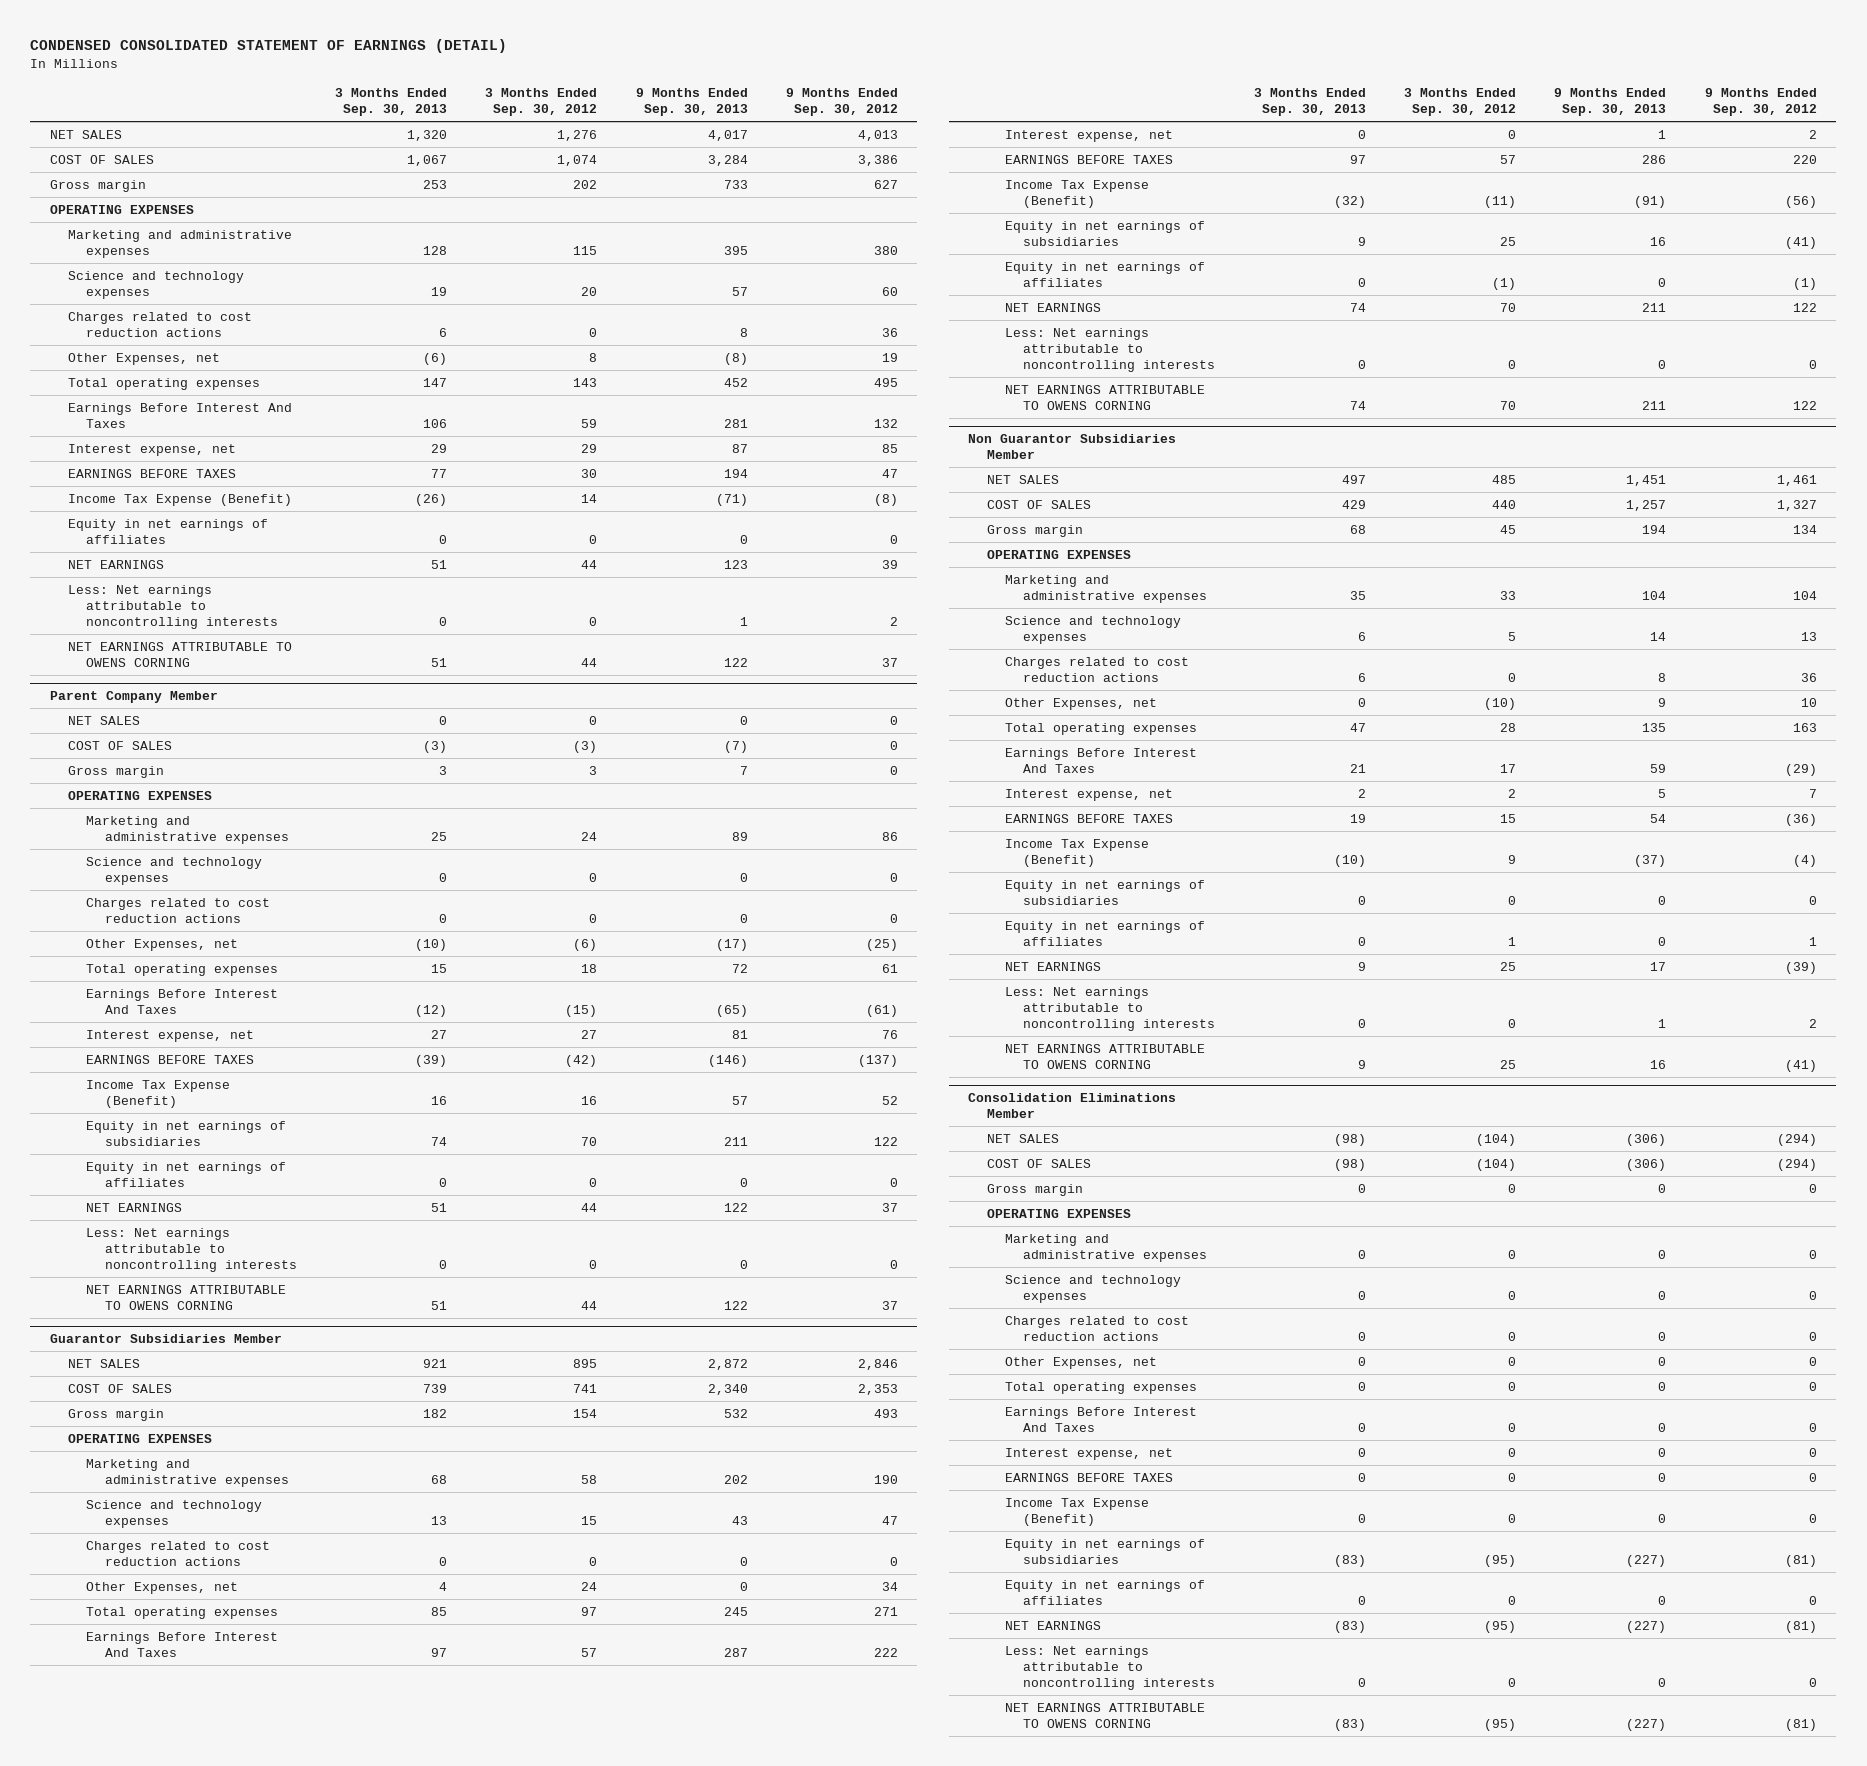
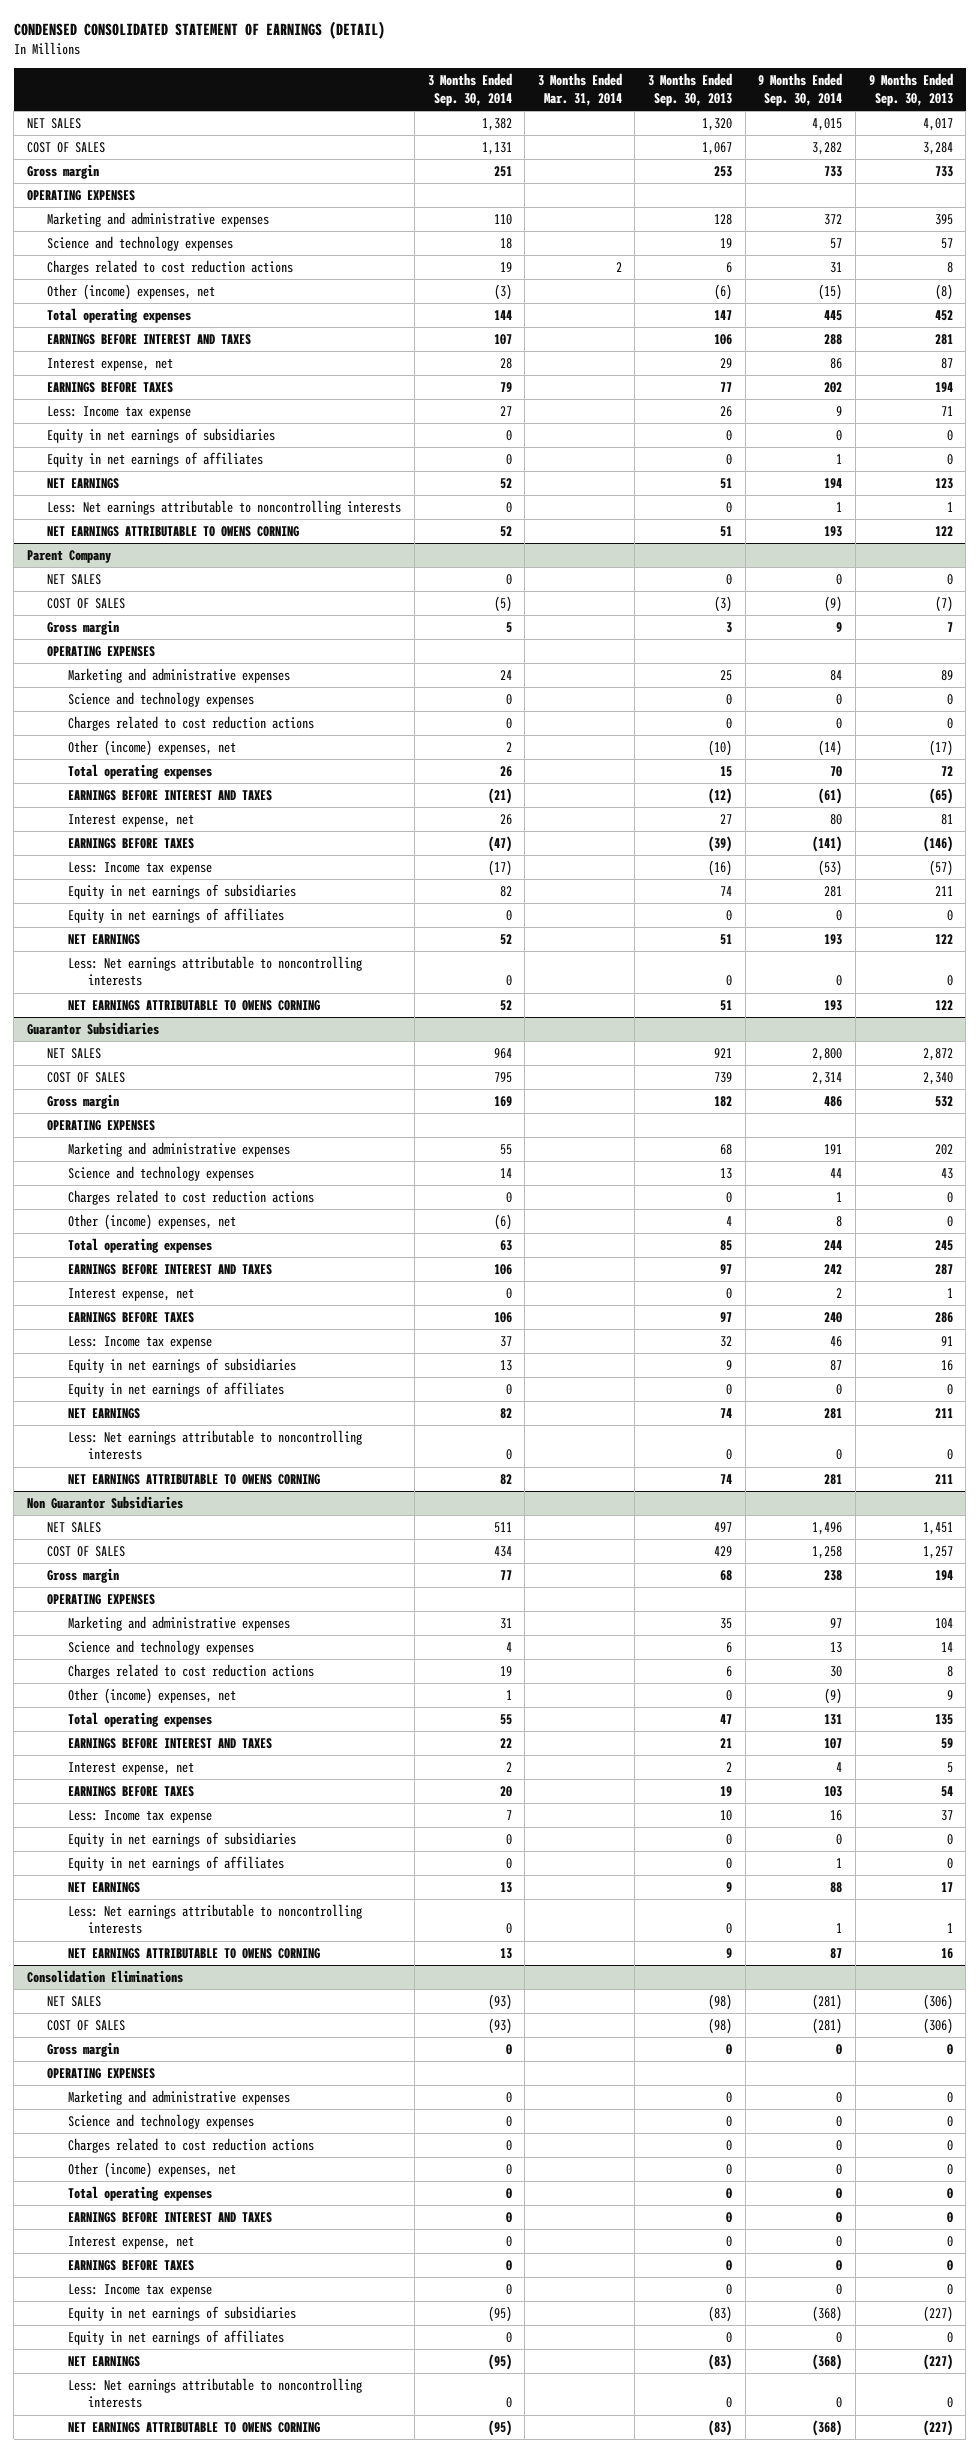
- | 3 Months Ended Sep. 30, 2013 | 3 Months Ended Sep. 30, 2012 | 9 Months Ended Sep. 30, 2013 | 9 Months Ended Sep. 30, 2012
+ | 3 Months Ended Sep. 30, 2014 | 3 Months Ended Mar. 31, 2014 | 3 Months Ended Sep. 30, 2013 | 9 Months Ended Sep. 30, 2014 | 9 Months Ended Sep. 30, 2013
- Other Expenses, net | (6) | 8 | (8) | 19
+ Other (income) expenses, net | (3) | | (6) | (15) | (8)
- Earnings Before Interest And Taxes | 106 | 59 | 281 | 132
+ EARNINGS BEFORE INTEREST AND TAXES | 107 | | 106 | 288 | 281
- Income Tax Expense (Benefit) | (26) | 14 | (71) | (8)
+ Less: Income tax expense | 27 | | 26 | 9 | 71
+ Equity in net earnings of subsidiaries | 0 | | 0 | 0 | 0
- Parent Company Member
+ Parent Company
- Other Expenses, net | (10) | (6) | (17) | (25)
+ Other (income) expenses, net | 2 | | (10) | (14) | (17)
- Earnings Before Interest And Taxes | (12) | (15) | (65) | (61)
+ EARNINGS BEFORE INTEREST AND TAXES | (21) | | (12) | (61) | (65)
- Income Tax Expense (Benefit) | 16 | 16 | 57 | 52
+ Less: Income tax expense | (17) | | (16) | (53) | (57)
- Guarantor Subsidiaries Member
+ Guarantor Subsidiaries
- Other Expenses, net | 4 | 24 | 0 | 34
+ Other (income) expenses, net | (6) | | 4 | 8 | 0
- Earnings Before Interest And Taxes | 97 | 57 | 287 | 222
+ EARNINGS BEFORE INTEREST AND TAXES | 106 | | 97 | 242 | 287
- Income Tax Expense (Benefit) | (32) | (11) | (91) | (56)
+ Less: Income tax expense | 37 | | 32 | 46 | 91
- Non Guarantor Subsidiaries Member
+ Non Guarantor Subsidiaries
- Other Expenses, net | 0 | (10) | 9 | 10
+ Other (income) expenses, net | 1 | | 0 | (9) | 9
- Earnings Before Interest And Taxes | 21 | 17 | 59 | (29)
+ EARNINGS BEFORE INTEREST AND TAXES | 22 | | 21 | 107 | 59
- Income Tax Expense (Benefit) | (10) | 9 | (37) | (4)
+ Less: Income tax expense | 7 | | 10 | 16 | 37
- Consolidation Eliminations Member
+ Consolidation Eliminations
- Other Expenses, net | 0 | 0 | 0 | 0
+ Other (income) expenses, net | 0 | | 0 | 0 | 0
- Earnings Before Interest And Taxes | 0 | 0 | 0 | 0
+ EARNINGS BEFORE INTEREST AND TAXES | 0 | | 0 | 0 | 0
- Income Tax Expense (Benefit) | 0 | 0 | 0 | 0
+ Less: Income tax expense | 0 | | 0 | 0 | 0

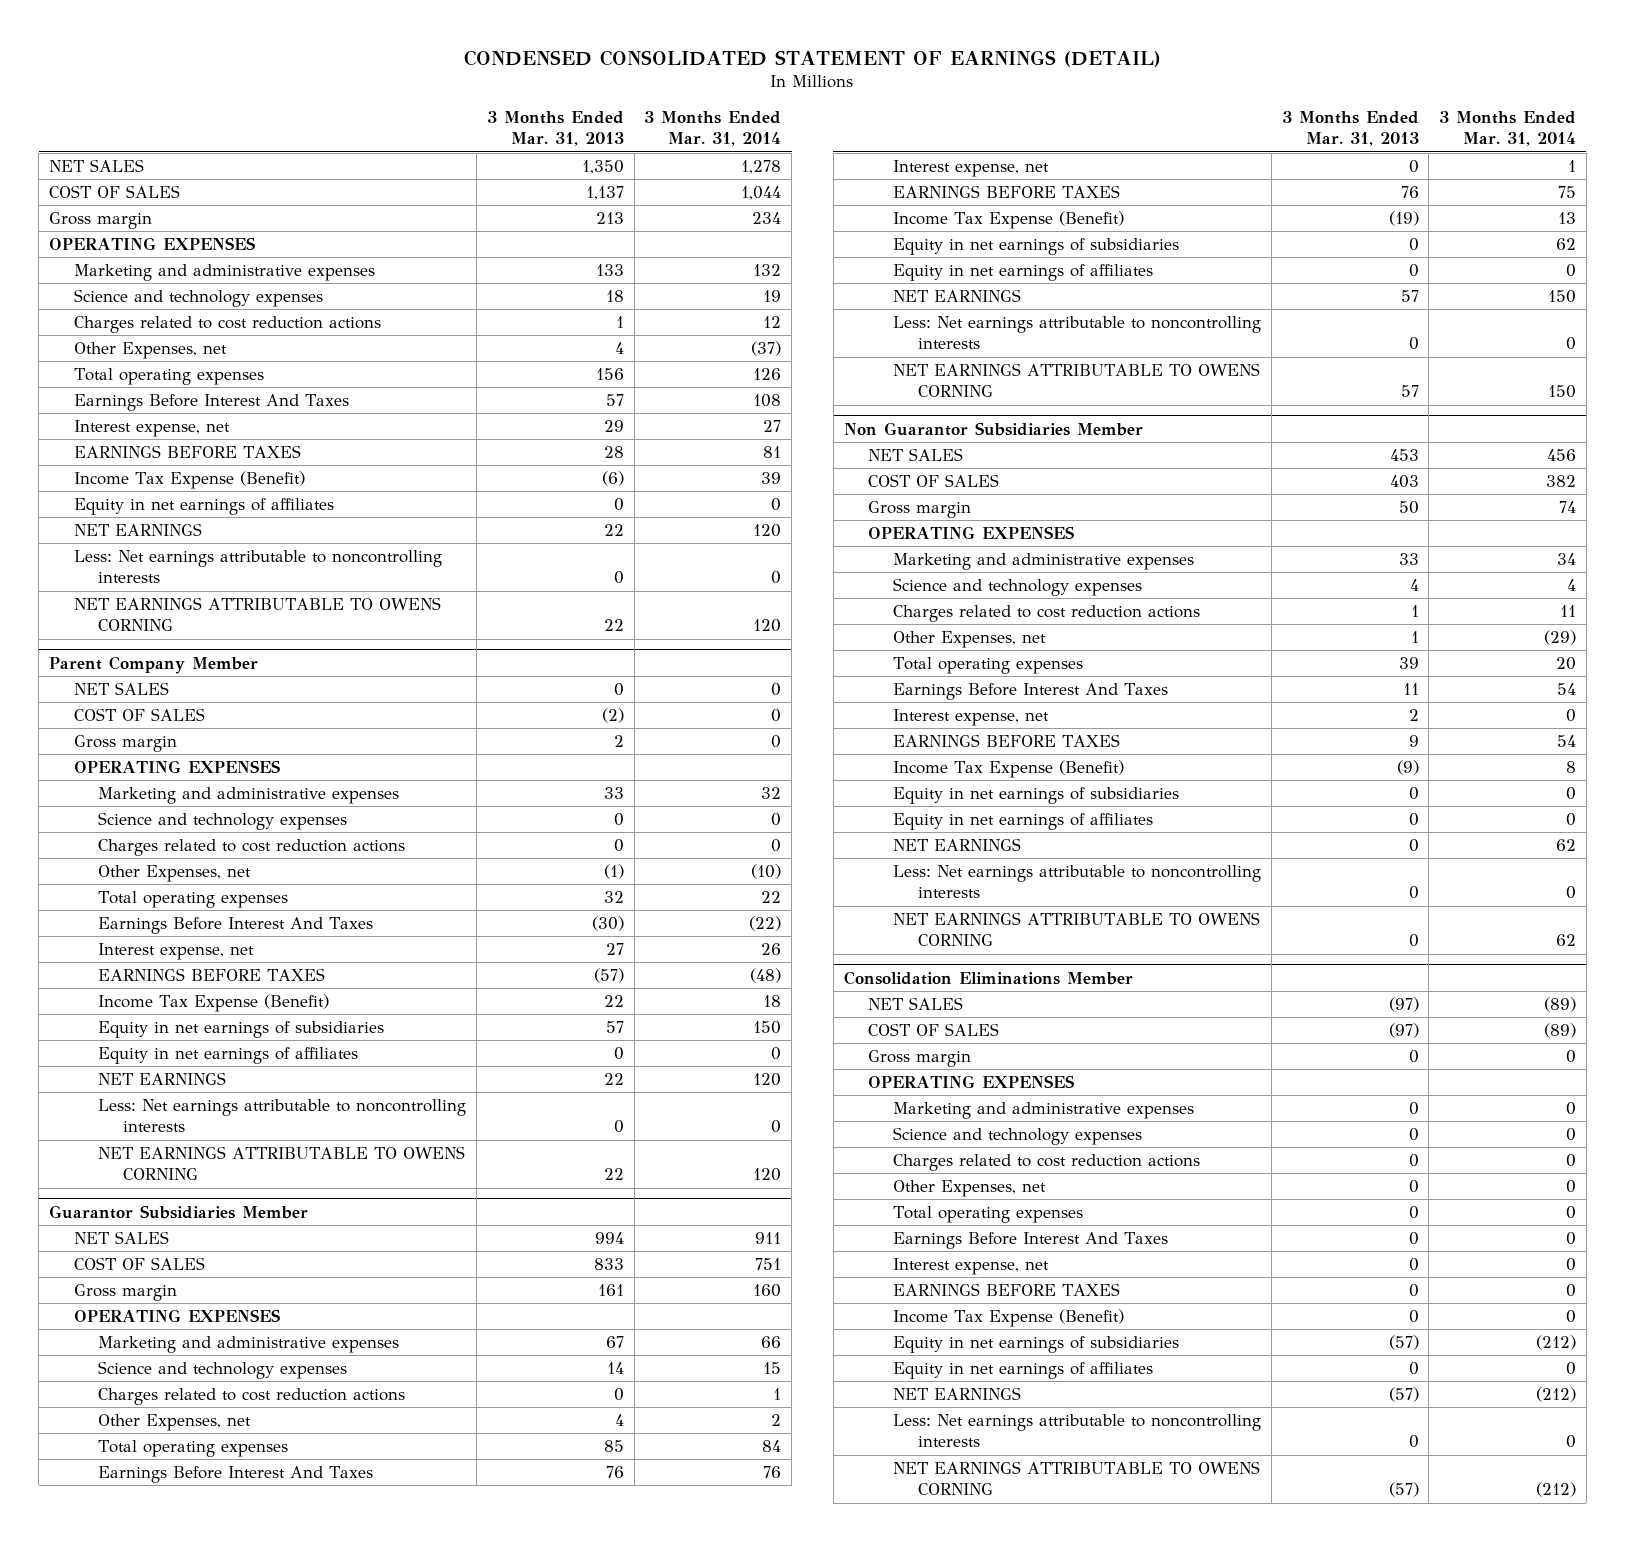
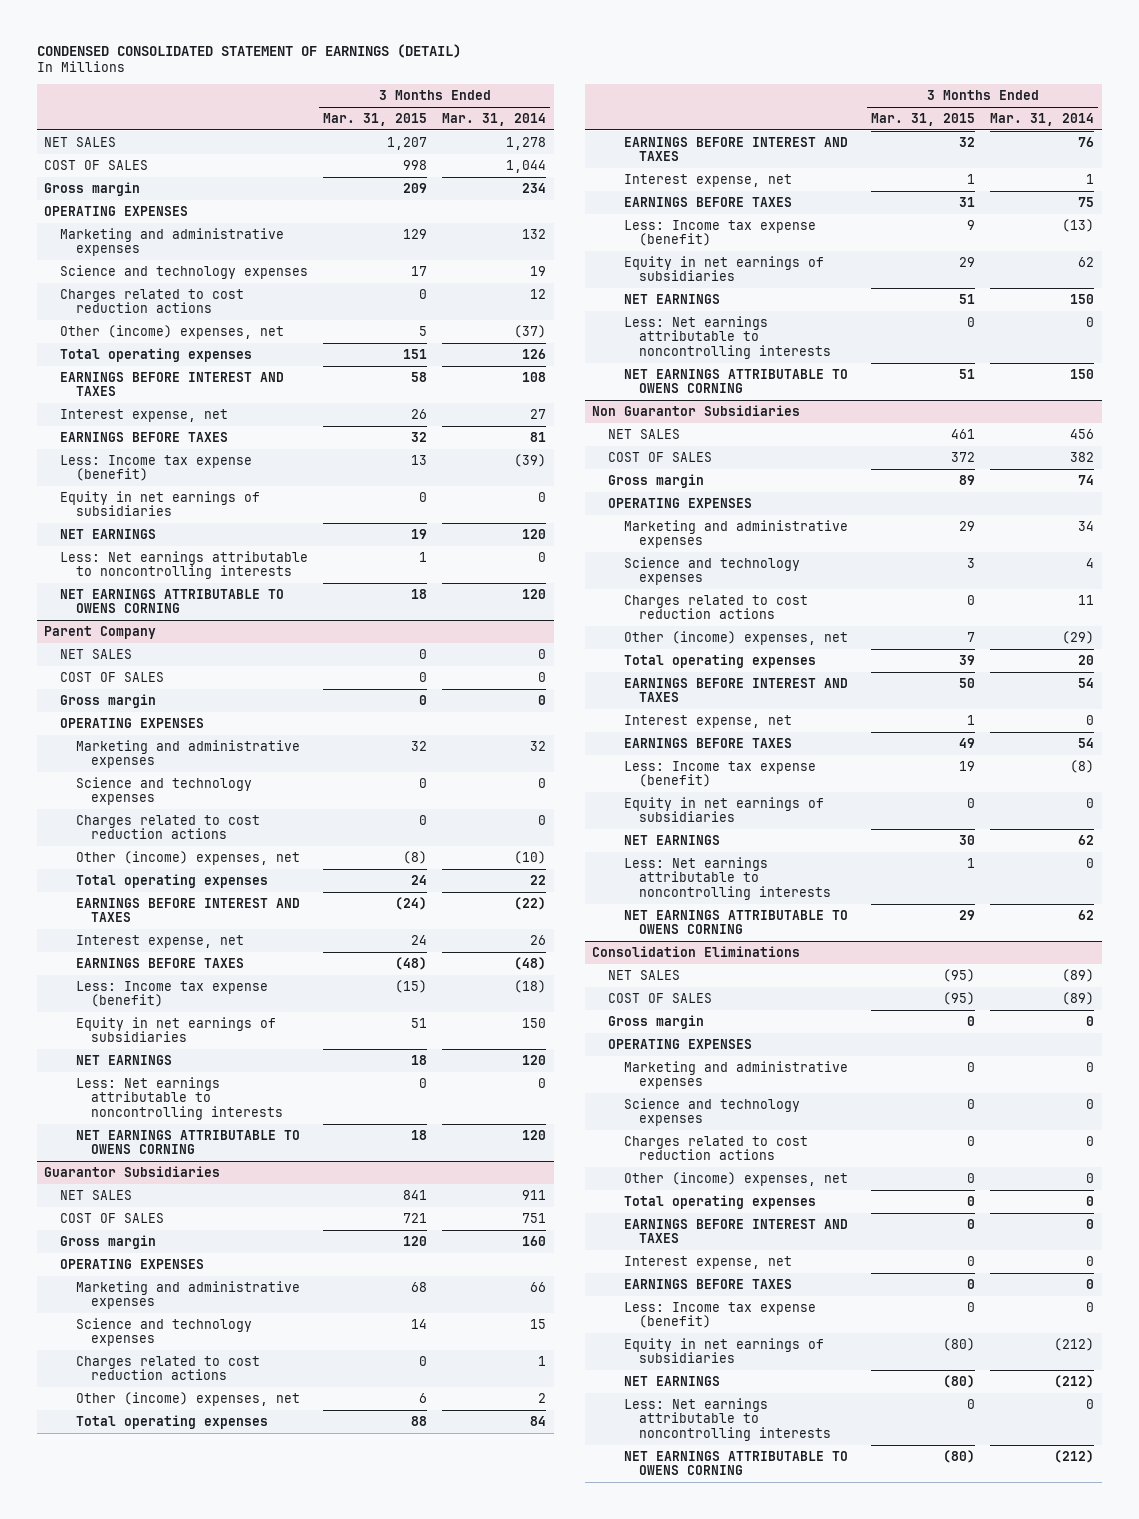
- | 3 Months Ended Mar. 31, 2013 | 3 Months Ended Mar. 31, 2014
+ | 3 Months Ended Mar. 31, 2015 | 3 Months Ended Mar. 31, 2014
- Other Expenses, net | 4 | (37)
+ Other (income) expenses, net | 5 | (37)
- Earnings Before Interest And Taxes | 57 | 108
+ EARNINGS BEFORE INTEREST AND TAXES | 58 | 108
- Income Tax Expense (Benefit) | (6) | 39
- Equity in net earnings of affiliates | 0 | 0
+ Less: Income tax expense (benefit) | 13 | (39)
+ Equity in net earnings of subsidiaries | 0 | 0
- Parent Company Member
+ Parent Company
- Other Expenses, net | (1) | (10)
+ Other (income) expenses, net | (8) | (10)
- Earnings Before Interest And Taxes | (30) | (22)
+ EARNINGS BEFORE INTEREST AND TAXES | (24) | (22)
- Income Tax Expense (Benefit) | 22 | 18
+ Less: Income tax expense (benefit) | (15) | (18)
- Equity in net earnings of affiliates | 0 | 0
- Guarantor Subsidiaries Member
+ Guarantor Subsidiaries
- Other Expenses, net | 4 | 2
+ Other (income) expenses, net | 6 | 2
- Earnings Before Interest And Taxes | 76 | 76
+ EARNINGS BEFORE INTEREST AND TAXES | 32 | 76
- Income Tax Expense (Benefit) | (19) | 13
+ Less: Income tax expense (benefit) | 9 | (13)
- Equity in net earnings of affiliates | 0 | 0
- Non Guarantor Subsidiaries Member
+ Non Guarantor Subsidiaries
- Other Expenses, net | 1 | (29)
+ Other (income) expenses, net | 7 | (29)
- Earnings Before Interest And Taxes | 11 | 54
+ EARNINGS BEFORE INTEREST AND TAXES | 50 | 54
- Income Tax Expense (Benefit) | (9) | 8
+ Less: Income tax expense (benefit) | 19 | (8)
- Equity in net earnings of affiliates | 0 | 0
- Consolidation Eliminations Member
+ Consolidation Eliminations
- Other Expenses, net | 0 | 0
+ Other (income) expenses, net | 0 | 0
- Earnings Before Interest And Taxes | 0 | 0
+ EARNINGS BEFORE INTEREST AND TAXES | 0 | 0
- Income Tax Expense (Benefit) | 0 | 0
+ Less: Income tax expense (benefit) | 0 | 0
- Equity in net earnings of affiliates | 0 | 0

